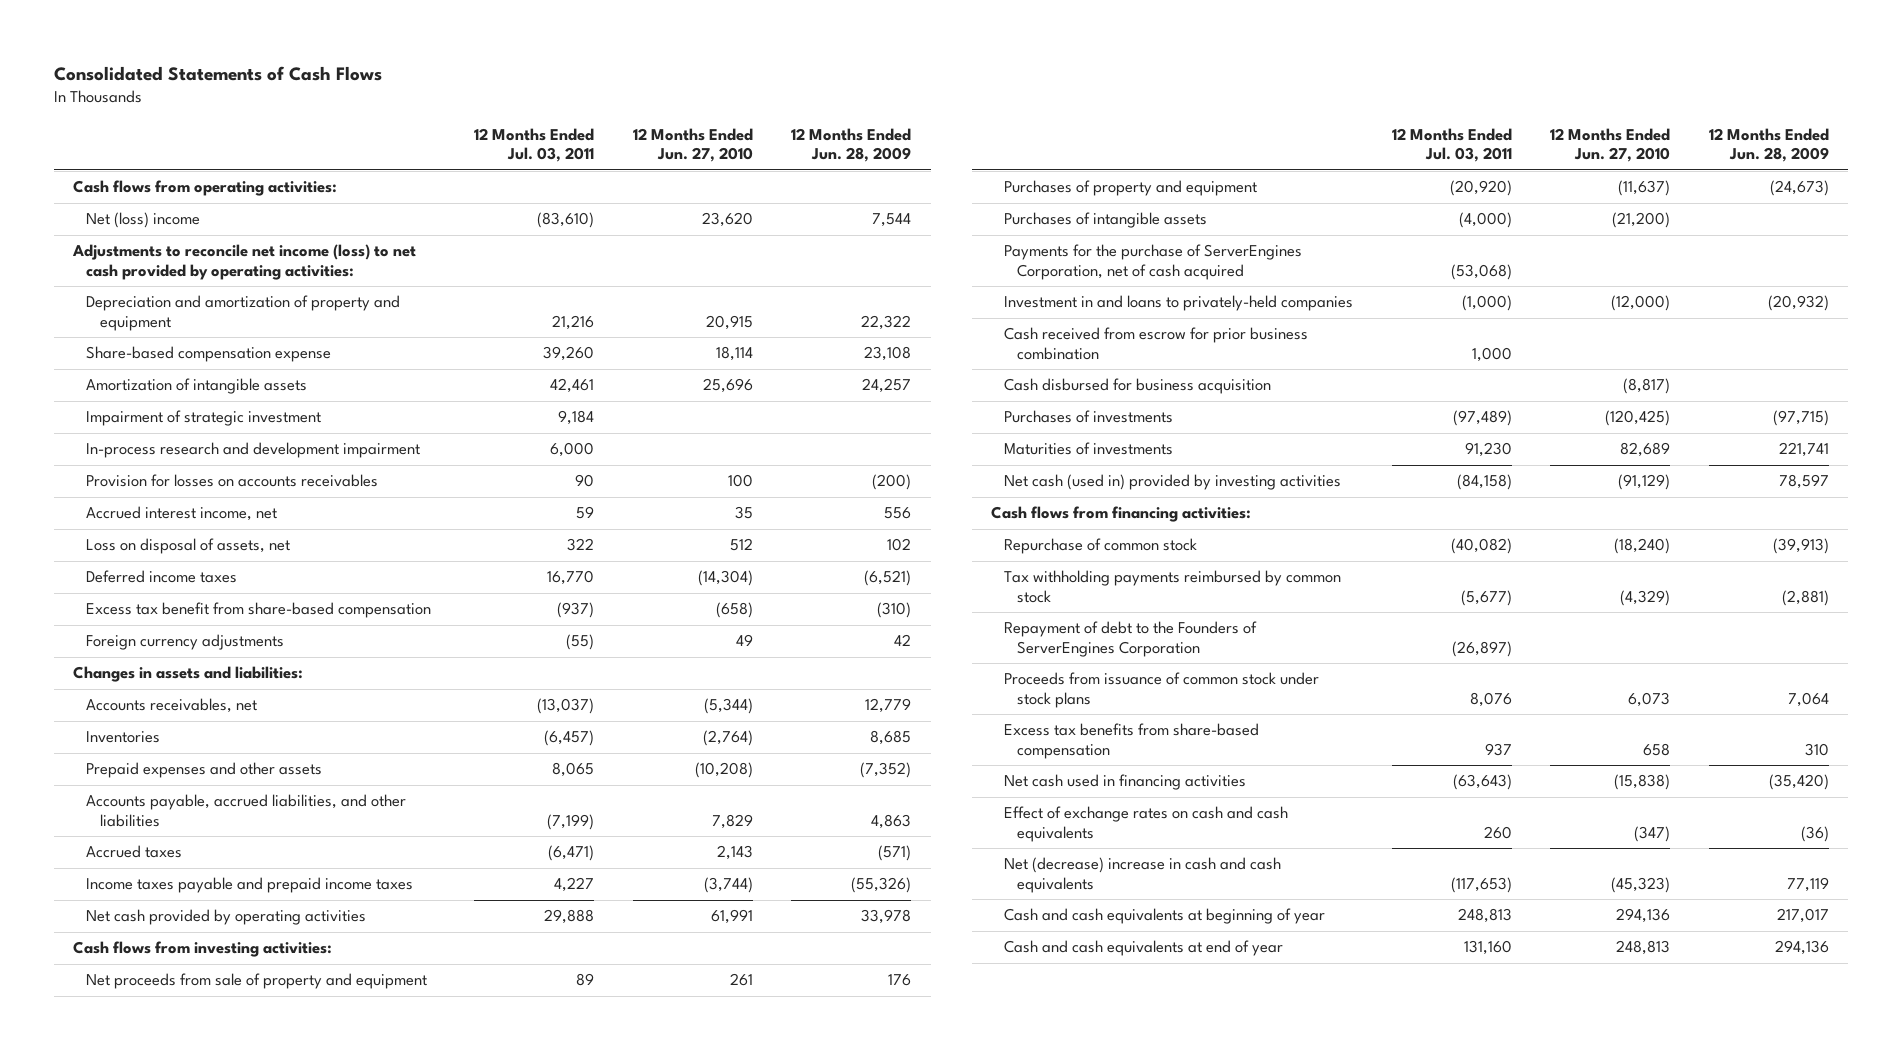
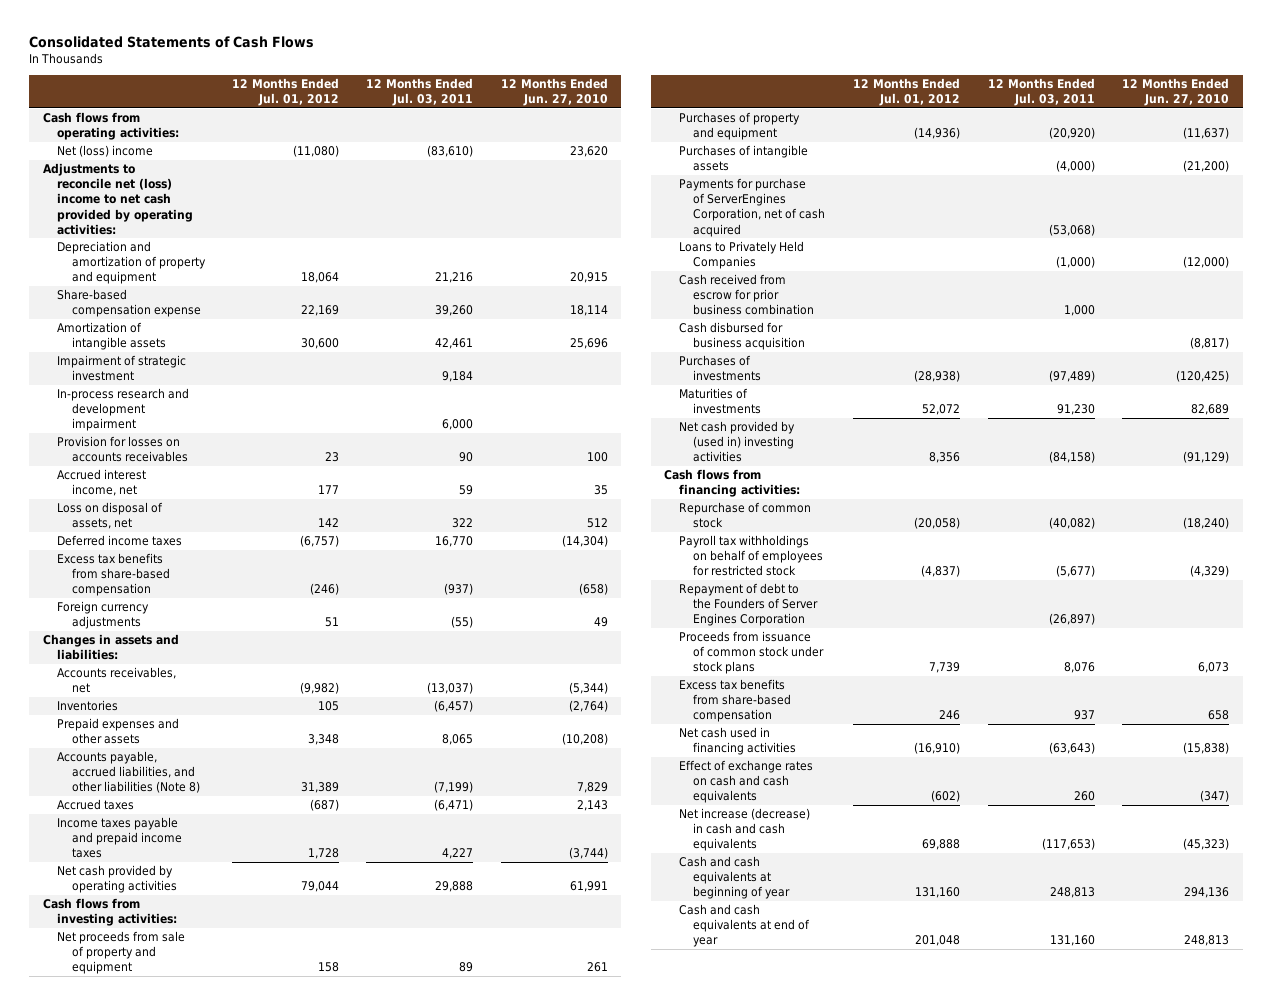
- | 12 Months Ended Jul. 03, 2011 | 12 Months Ended Jun. 27, 2010 | 12 Months Ended Jun. 28, 2009
+ | 12 Months Ended Jul. 01, 2012 | 12 Months Ended Jul. 03, 2011 | 12 Months Ended Jun. 27, 2010
- Adjustments to reconcile net income (loss) to net cash provided by operating activities:
+ Adjustments to reconcile net (loss) income to net cash provided by operating activities:
- Excess tax benefit from share-based compensation | (937) | (658) | (310)
+ Excess tax benefits from share-based compensation | (246) | (937) | (658)
- Accounts payable, accrued liabilities, and other liabilities | (7,199) | 7,829 | 4,863
+ Accounts payable, accrued liabilities, and other liabilities (Note 8) | 31,389 | (7,199) | 7,829
- Payments for the purchase of ServerEngines Corporation, net of cash acquired | (53,068) | |
- Investment in and loans to privately-held companies | (1,000) | (12,000) | (20,932)
+ Payments for purchase of ServerEngines Corporation, net of cash acquired | | (53,068) |
+ Loans to Privately Held Companies | | (1,000) | (12,000)
- Net cash (used in) provided by investing activities | (84,158) | (91,129) | 78,597
+ Net cash provided by (used in) investing activities | 8,356 | (84,158) | (91,129)
- Tax withholding payments reimbursed by common stock | (5,677) | (4,329) | (2,881)
- Repayment of debt to the Founders of ServerEngines Corporation | (26,897) | |
+ Payroll tax withholdings on behalf of employees for restricted stock | (4,837) | (5,677) | (4,329)
+ Repayment of debt to the Founders of Server Engines Corporation | | (26,897) |
- Net (decrease) increase in cash and cash equivalents | (117,653) | (45,323) | 77,119
+ Net increase (decrease) in cash and cash equivalents | 69,888 | (117,653) | (45,323)

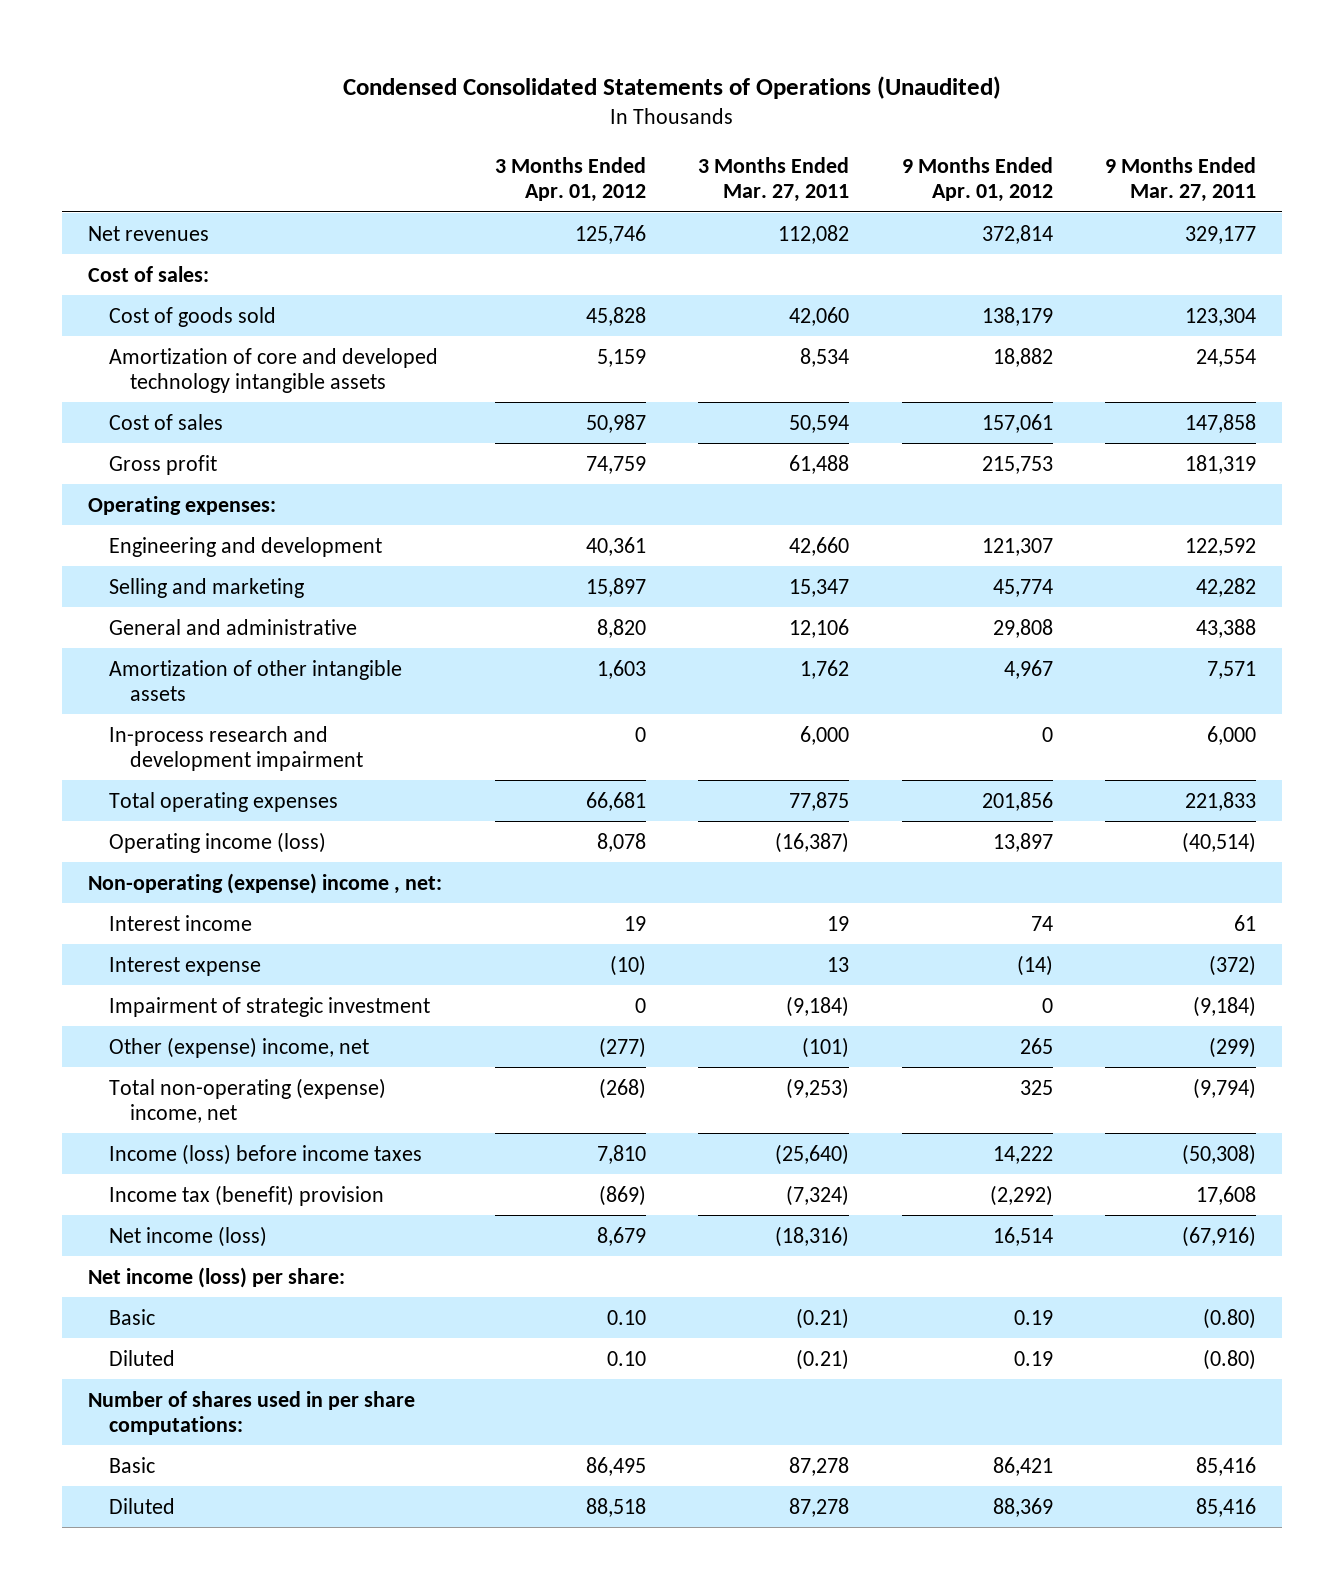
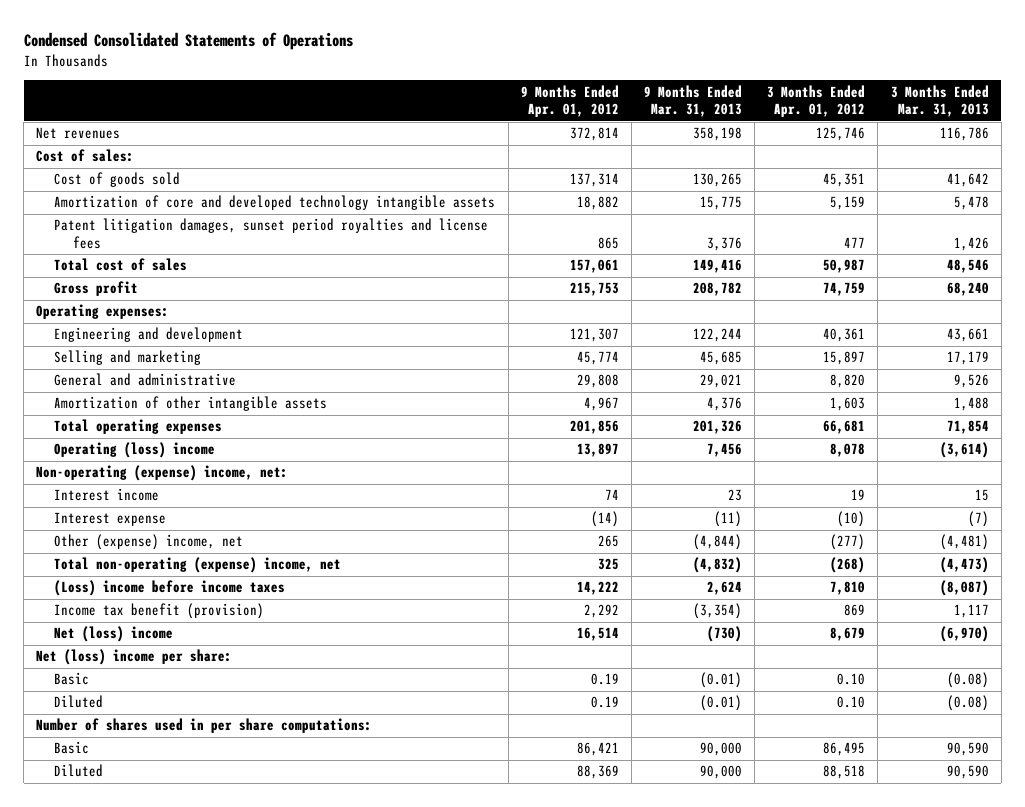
- Condensed Consolidated Statements of Operations (Unaudited)
+ Condensed Consolidated Statements of Operations
- | 3 Months Ended Apr. 01, 2012 | 3 Months Ended Mar. 27, 2011 | 9 Months Ended Apr. 01, 2012 | 9 Months Ended Mar. 27, 2011
+ | 9 Months Ended Apr. 01, 2012 | 9 Months Ended Mar. 31, 2013 | 3 Months Ended Apr. 01, 2012 | 3 Months Ended Mar. 31, 2013
- Cost of goods sold | 45,828 | 42,060 | 138,179 | 123,304
+ Cost of goods sold | 137,314 | 130,265 | 45,351 | 41,642
- Cost of sales | 50,987 | 50,594 | 157,061 | 147,858
+ Patent litigation damages, sunset period royalties and license fees | 865 | 3,376 | 477 | 1,426
+ Total cost of sales | 157,061 | 149,416 | 50,987 | 48,546
- In-process research and development impairment | 0 | 6,000 | 0 | 6,000
- Operating income (loss) | 8,078 | (16,387) | 13,897 | (40,514)
- Non-operating (expense) income , net:
+ Operating (loss) income | 13,897 | 7,456 | 8,078 | (3,614)
+ Non-operating (expense) income, net:
- Impairment of strategic investment | 0 | (9,184) | 0 | (9,184)
- Income (loss) before income taxes | 7,810 | (25,640) | 14,222 | (50,308)
- Income tax (benefit) provision | (869) | (7,324) | (2,292) | 17,608
- Net income (loss) | 8,679 | (18,316) | 16,514 | (67,916)
- Net income (loss) per share:
+ (Loss) income before income taxes | 14,222 | 2,624 | 7,810 | (8,087)
+ Income tax benefit (provision) | 2,292 | (3,354) | 869 | 1,117
+ Net (loss) income | 16,514 | (730) | 8,679 | (6,970)
+ Net (loss) income per share:

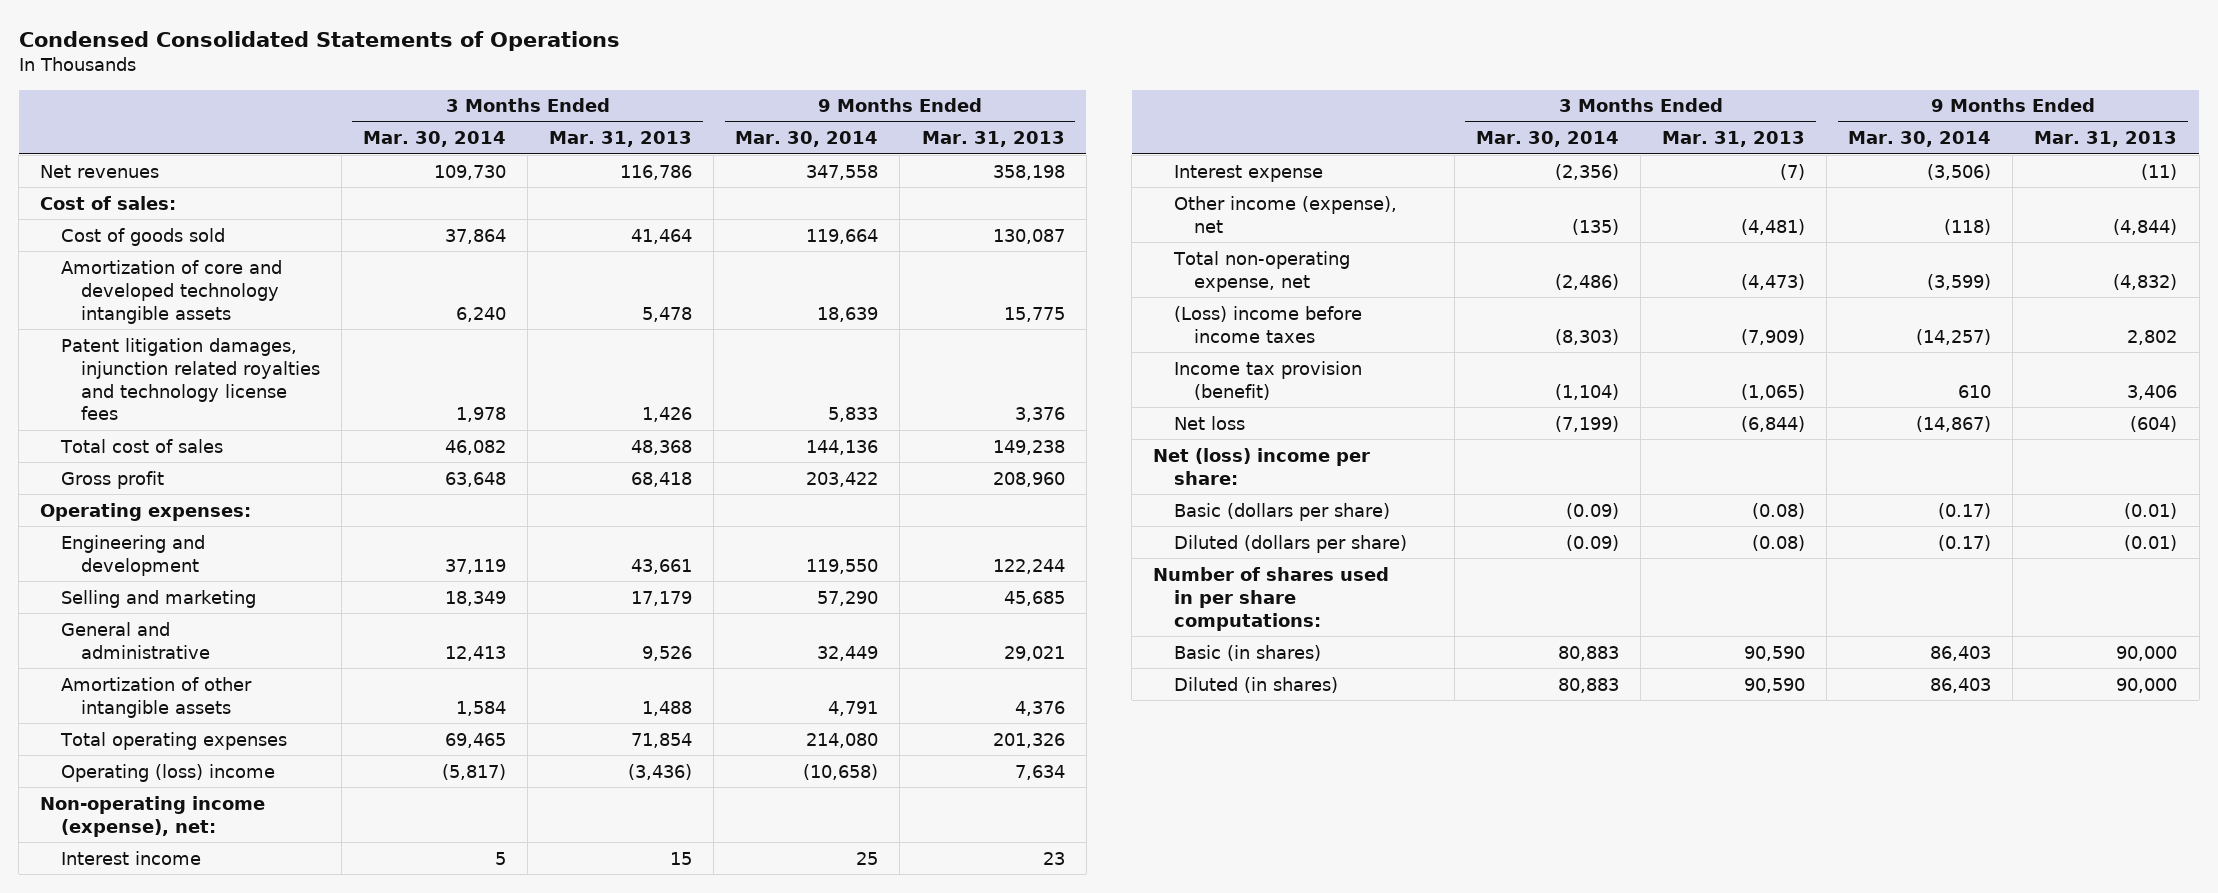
- | 9 Months Ended Apr. 01, 2012 | 9 Months Ended Mar. 31, 2013 | 3 Months Ended Apr. 01, 2012 | 3 Months Ended Mar. 31, 2013
+ | 3 Months Ended Mar. 30, 2014 | 3 Months Ended Mar. 31, 2013 | 9 Months Ended Mar. 30, 2014 | 9 Months Ended Mar. 31, 2013
- Cost of goods sold | 137,314 | 130,265 | 45,351 | 41,642
+ Cost of goods sold | 37,864 | 41,464 | 119,664 | 130,087
- Patent litigation damages, sunset period royalties and license fees | 865 | 3,376 | 477 | 1,426
- Total cost of sales | 157,061 | 149,416 | 50,987 | 48,546
- Gross profit | 215,753 | 208,782 | 74,759 | 68,240
+ Patent litigation damages, injunction related royalties and technology license fees | 1,978 | 1,426 | 5,833 | 3,376
+ Total cost of sales | 46,082 | 48,368 | 144,136 | 149,238
+ Gross profit | 63,648 | 68,418 | 203,422 | 208,960
- Operating (loss) income | 13,897 | 7,456 | 8,078 | (3,614)
- Non-operating (expense) income, net:
+ Operating (loss) income | (5,817) | (3,436) | (10,658) | 7,634
+ Non-operating income (expense), net:
- Other (expense) income, net | 265 | (4,844) | (277) | (4,481)
- Total non-operating (expense) income, net | 325 | (4,832) | (268) | (4,473)
- (Loss) income before income taxes | 14,222 | 2,624 | 7,810 | (8,087)
- Income tax benefit (provision) | 2,292 | (3,354) | 869 | 1,117
- Net (loss) income | 16,514 | (730) | 8,679 | (6,970)
+ Other income (expense), net | (135) | (4,481) | (118) | (4,844)
+ Total non-operating expense, net | (2,486) | (4,473) | (3,599) | (4,832)
+ (Loss) income before income taxes | (8,303) | (7,909) | (14,257) | 2,802
+ Income tax provision (benefit) | (1,104) | (1,065) | 610 | 3,406
+ Net loss | (7,199) | (6,844) | (14,867) | (604)
- Basic | 0.19 | (0.01) | 0.10 | (0.08)
- Diluted | 0.19 | (0.01) | 0.10 | (0.08)
+ Basic (dollars per share) | (0.09) | (0.08) | (0.17) | (0.01)
+ Diluted (dollars per share) | (0.09) | (0.08) | (0.17) | (0.01)
- Basic | 86,421 | 90,000 | 86,495 | 90,590
- Diluted | 88,369 | 90,000 | 88,518 | 90,590
+ Basic (in shares) | 80,883 | 90,590 | 86,403 | 90,000
+ Diluted (in shares) | 80,883 | 90,590 | 86,403 | 90,000

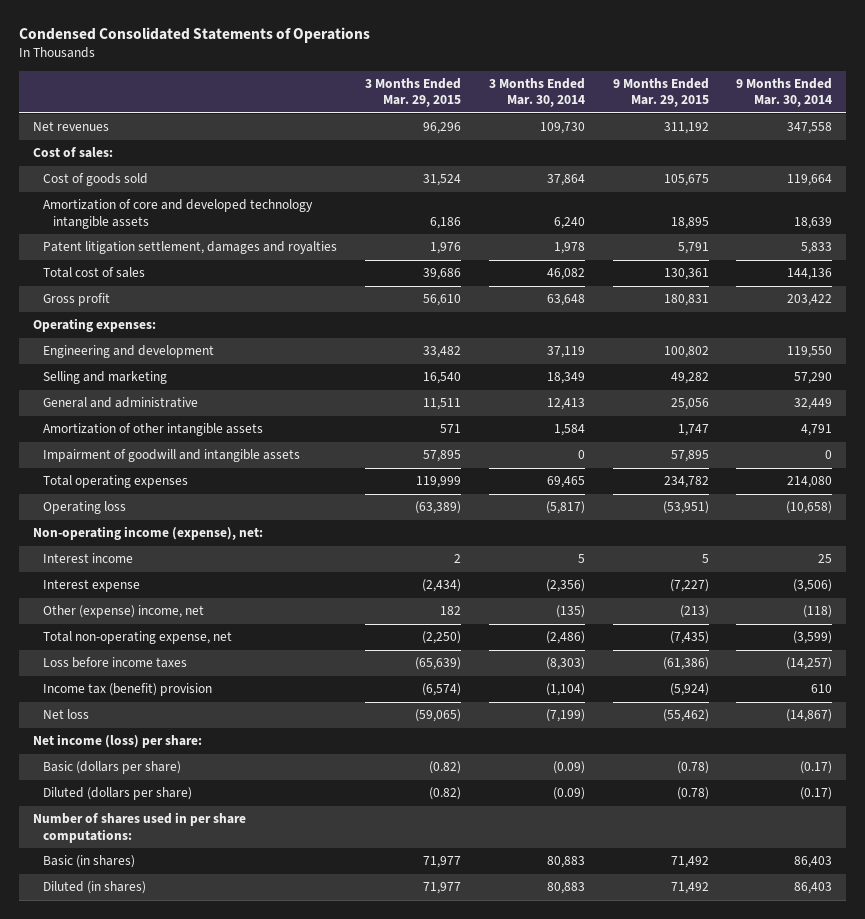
- | 3 Months Ended Mar. 30, 2014 | 3 Months Ended Mar. 31, 2013 | 9 Months Ended Mar. 30, 2014 | 9 Months Ended Mar. 31, 2013
+ | 3 Months Ended Mar. 29, 2015 | 3 Months Ended Mar. 30, 2014 | 9 Months Ended Mar. 29, 2015 | 9 Months Ended Mar. 30, 2014
- Patent litigation damages, injunction related royalties and technology license fees | 1,978 | 1,426 | 5,833 | 3,376
+ Patent litigation settlement, damages and royalties | 1,976 | 1,978 | 5,791 | 5,833
+ Impairment of goodwill and intangible assets | 57,895 | 0 | 57,895 | 0
- Operating (loss) income | (5,817) | (3,436) | (10,658) | 7,634
+ Operating loss | (63,389) | (5,817) | (53,951) | (10,658)
- Other income (expense), net | (135) | (4,481) | (118) | (4,844)
+ Other (expense) income, net | 182 | (135) | (213) | (118)
- (Loss) income before income taxes | (8,303) | (7,909) | (14,257) | 2,802
- Income tax provision (benefit) | (1,104) | (1,065) | 610 | 3,406
+ Loss before income taxes | (65,639) | (8,303) | (61,386) | (14,257)
+ Income tax (benefit) provision | (6,574) | (1,104) | (5,924) | 610
- Net (loss) income per share:
+ Net income (loss) per share:

